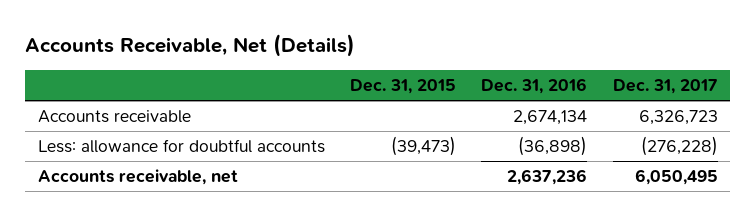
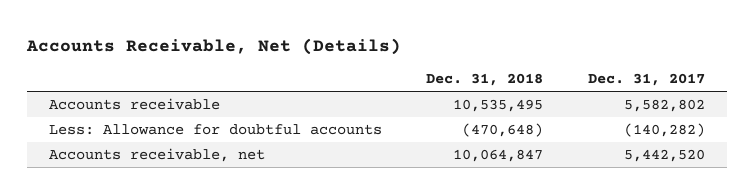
- | Dec. 31, 2015 | Dec. 31, 2016 | Dec. 31, 2017
+ | Dec. 31, 2018 | Dec. 31, 2017
- Accounts receivable | | 2,674,134 | 6,326,723
- Less: allowance for doubtful accounts | (39,473) | (36,898) | (276,228)
- Accounts receivable, net | | 2,637,236 | 6,050,495
+ Accounts receivable | 10,535,495 | 5,582,802
+ Less: Allowance for doubtful accounts | (470,648) | (140,282)
+ Accounts receivable, net | 10,064,847 | 5,442,520

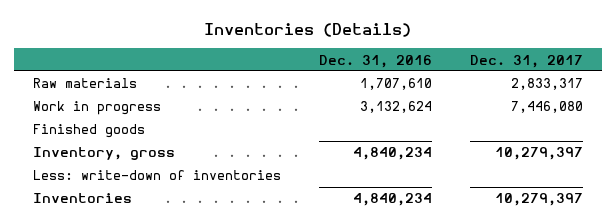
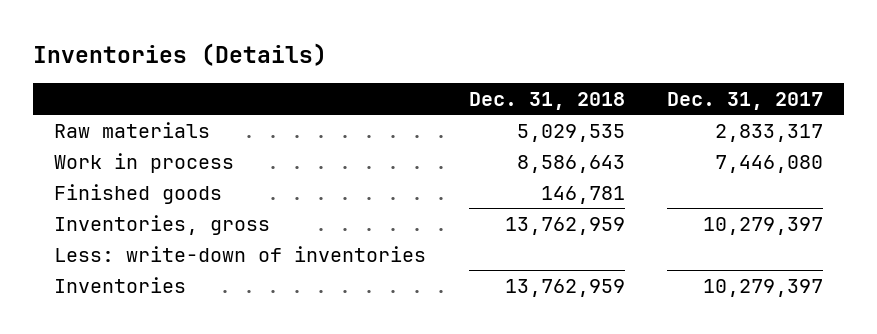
- | Dec. 31, 2016 | Dec. 31, 2017
+ | Dec. 31, 2018 | Dec. 31, 2017
- Work in progress | 3,132,624 | 7,446,080
+ Work in process | 8,586,643 | 7,446,080
- Inventory, gross | 4,840,234 | 10,279,397
+ Inventories, gross | 13,762,959 | 10,279,397

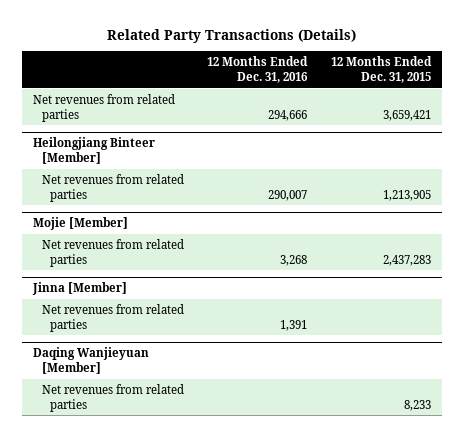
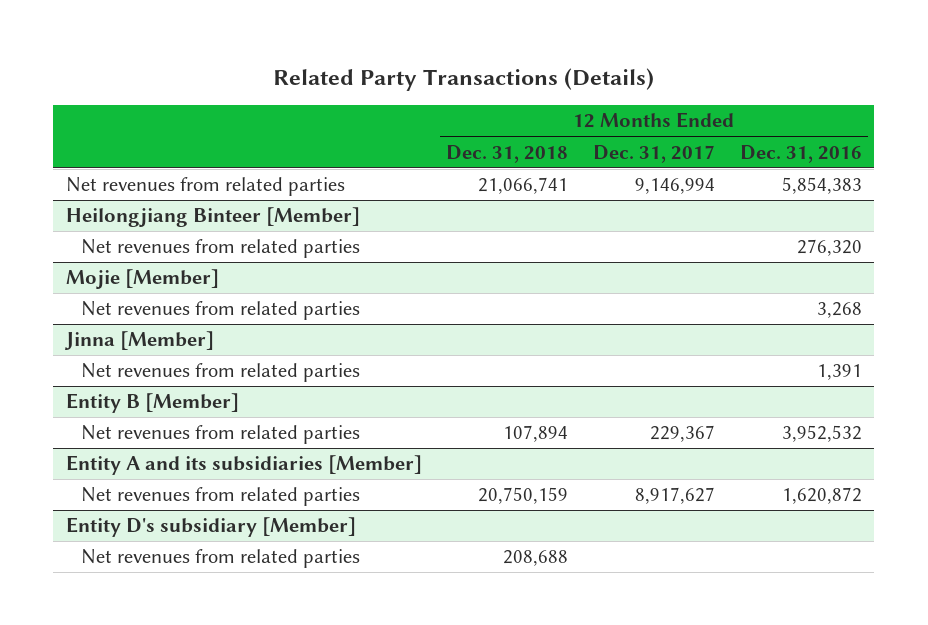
- | 12 Months Ended Dec. 31, 2016 | 12 Months Ended Dec. 31, 2015
+ | 12 Months Ended Dec. 31, 2018 | 12 Months Ended Dec. 31, 2017 | 12 Months Ended Dec. 31, 2016
- Net revenues from related parties | 294,666 | 3,659,421
+ Net revenues from related parties | 21,066,741 | 9,146,994 | 5,854,383
@ Heilongjiang Binteer [Member]
- Net revenues from related parties | 290,007 | 1,213,905
+ Net revenues from related parties | | | 276,320
- Daqing Wanjieyuan [Member]
+ Entity B [Member]
+ Net revenues from related parties | 107,894 | 229,367 | 3,952,532
+ Entity A and its subsidiaries [Member]
+ Net revenues from related parties | 20,750,159 | 8,917,627 | 1,620,872
+ Entity D's subsidiary [Member]

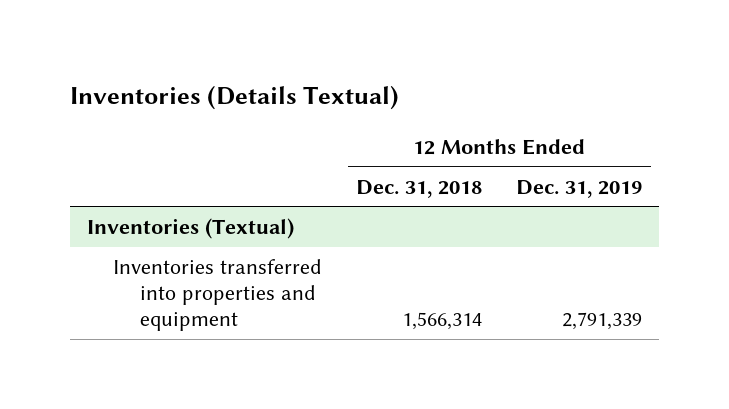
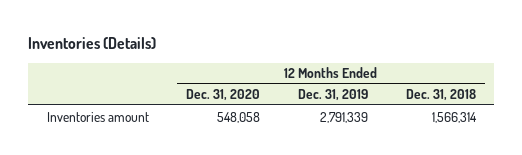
- Inventories (Details Textual)
+ Inventories (Details)
- | 12 Months Ended Dec. 31, 2018 | 12 Months Ended Dec. 31, 2019
+ | 12 Months Ended Dec. 31, 2020 | 12 Months Ended Dec. 31, 2019 | 12 Months Ended Dec. 31, 2018
- Inventories (Textual)
- Inventories transferred into properties and equipment | 1,566,314 | 2,791,339
+ Inventories amount | 548,058 | 2,791,339 | 1,566,314

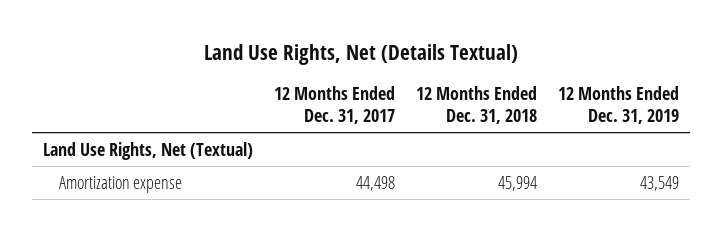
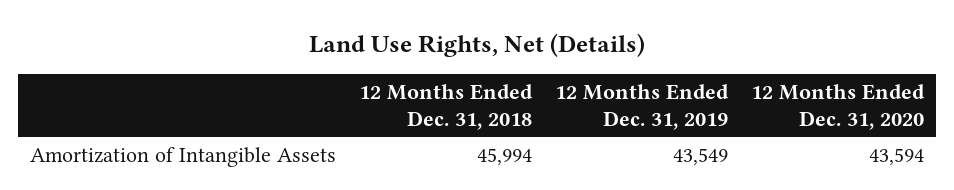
- Land Use Rights, Net (Details Textual)
+ Land Use Rights, Net (Details)
- | 12 Months Ended Dec. 31, 2017 | 12 Months Ended Dec. 31, 2018 | 12 Months Ended Dec. 31, 2019
+ | 12 Months Ended Dec. 31, 2018 | 12 Months Ended Dec. 31, 2019 | 12 Months Ended Dec. 31, 2020
- Land Use Rights, Net (Textual)
- Amortization expense | 44,498 | 45,994 | 43,549
+ Amortization of Intangible Assets | 45,994 | 43,549 | 43,594

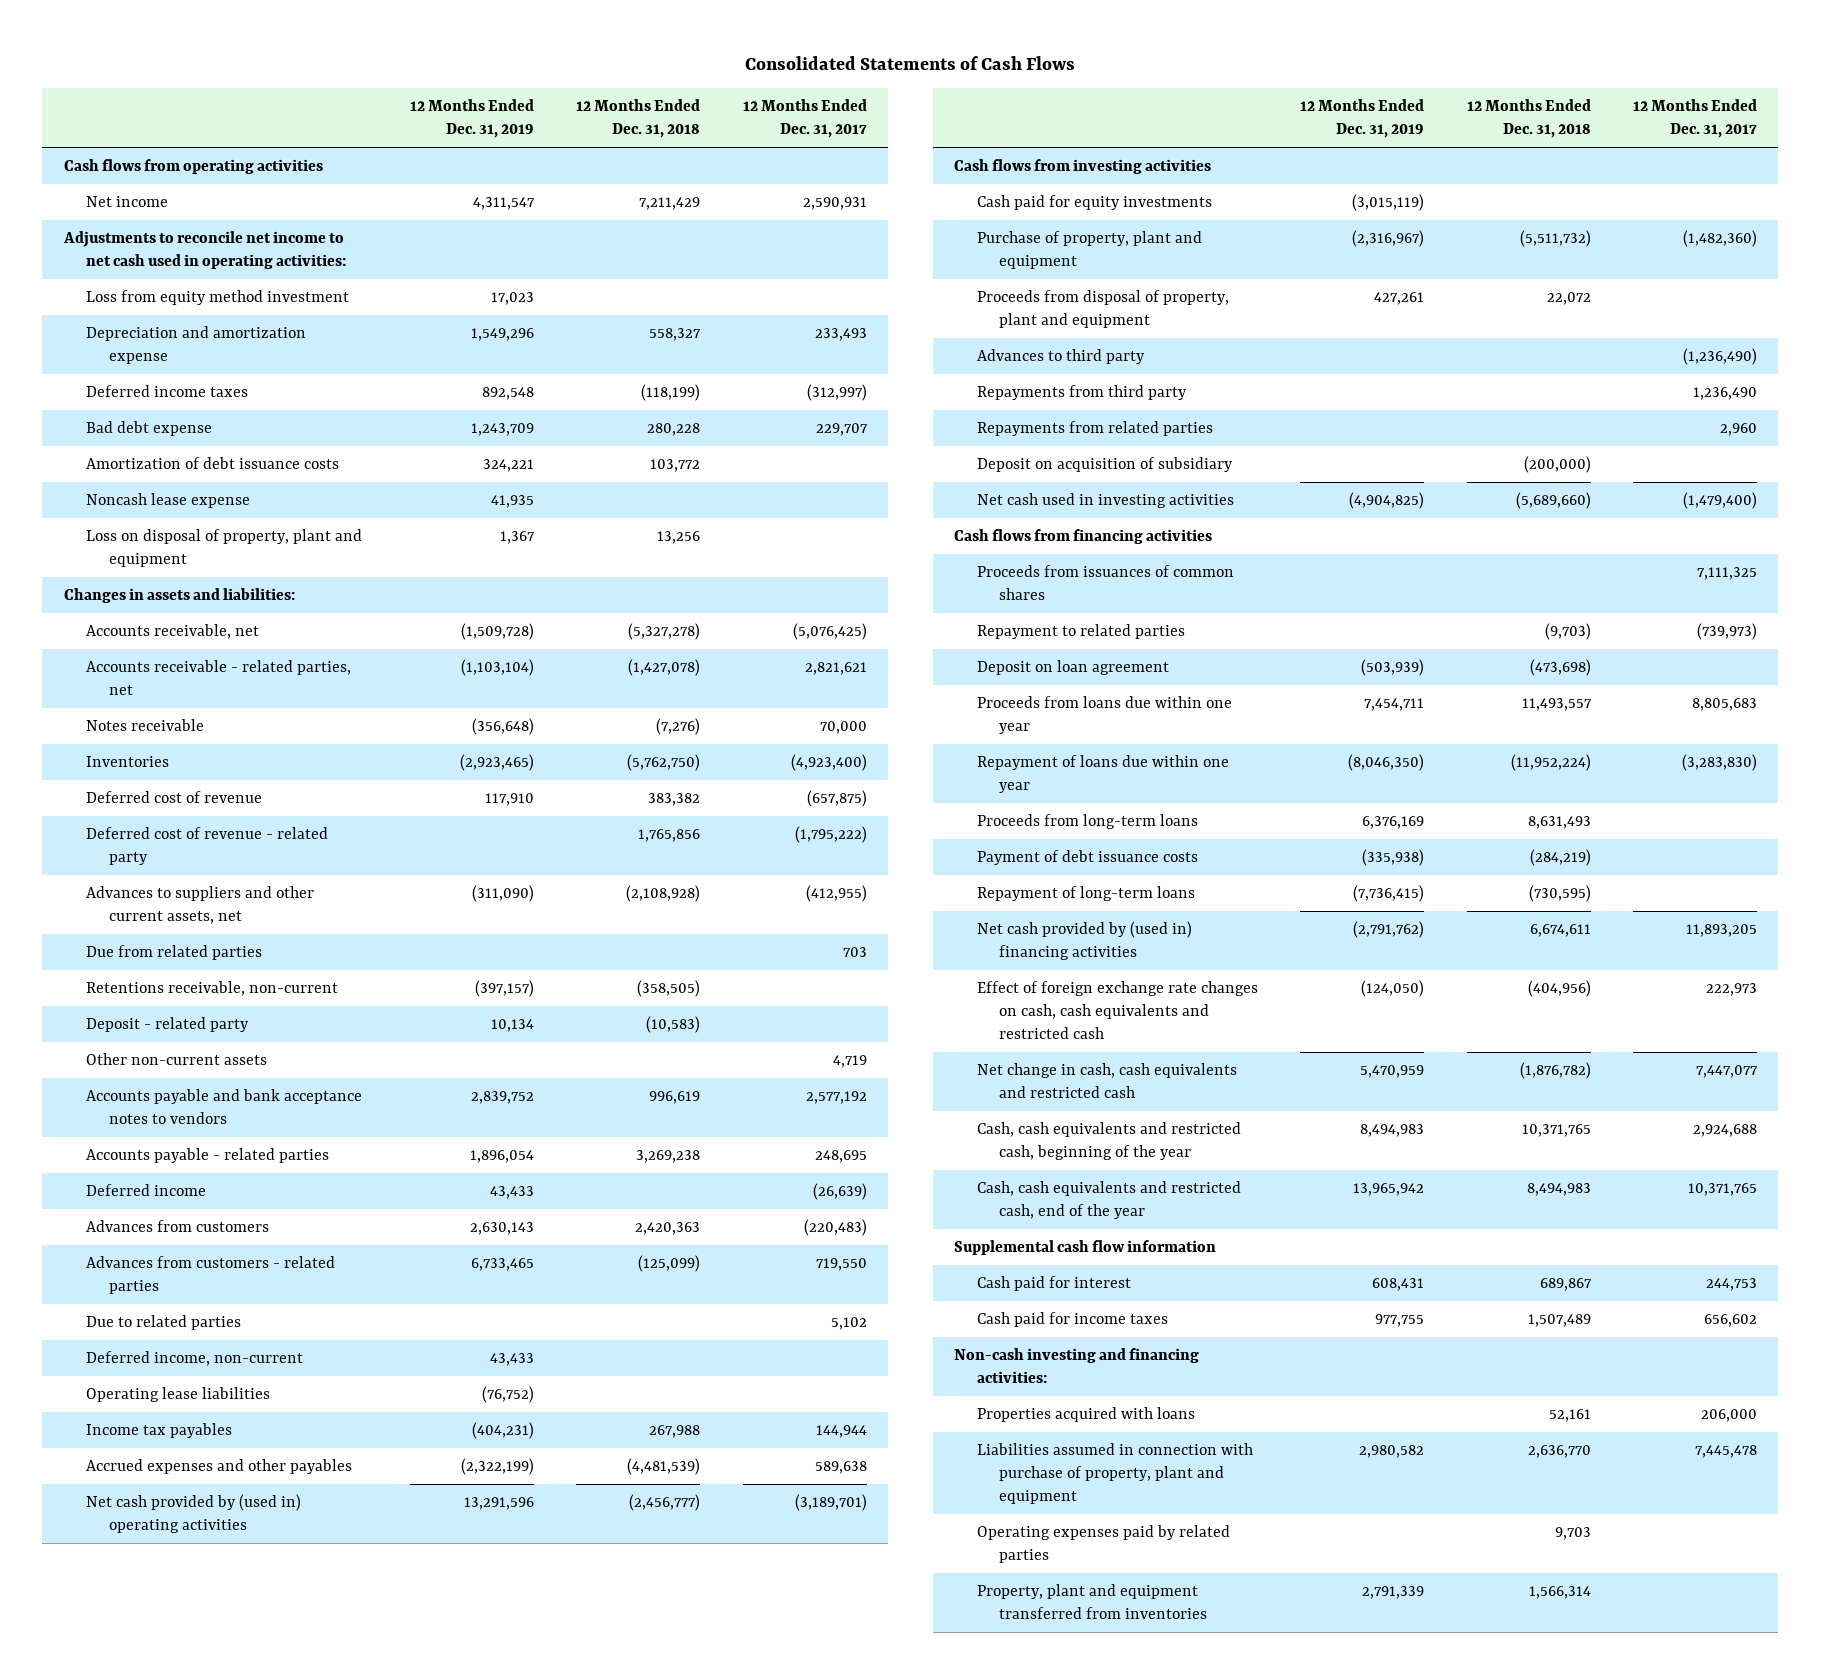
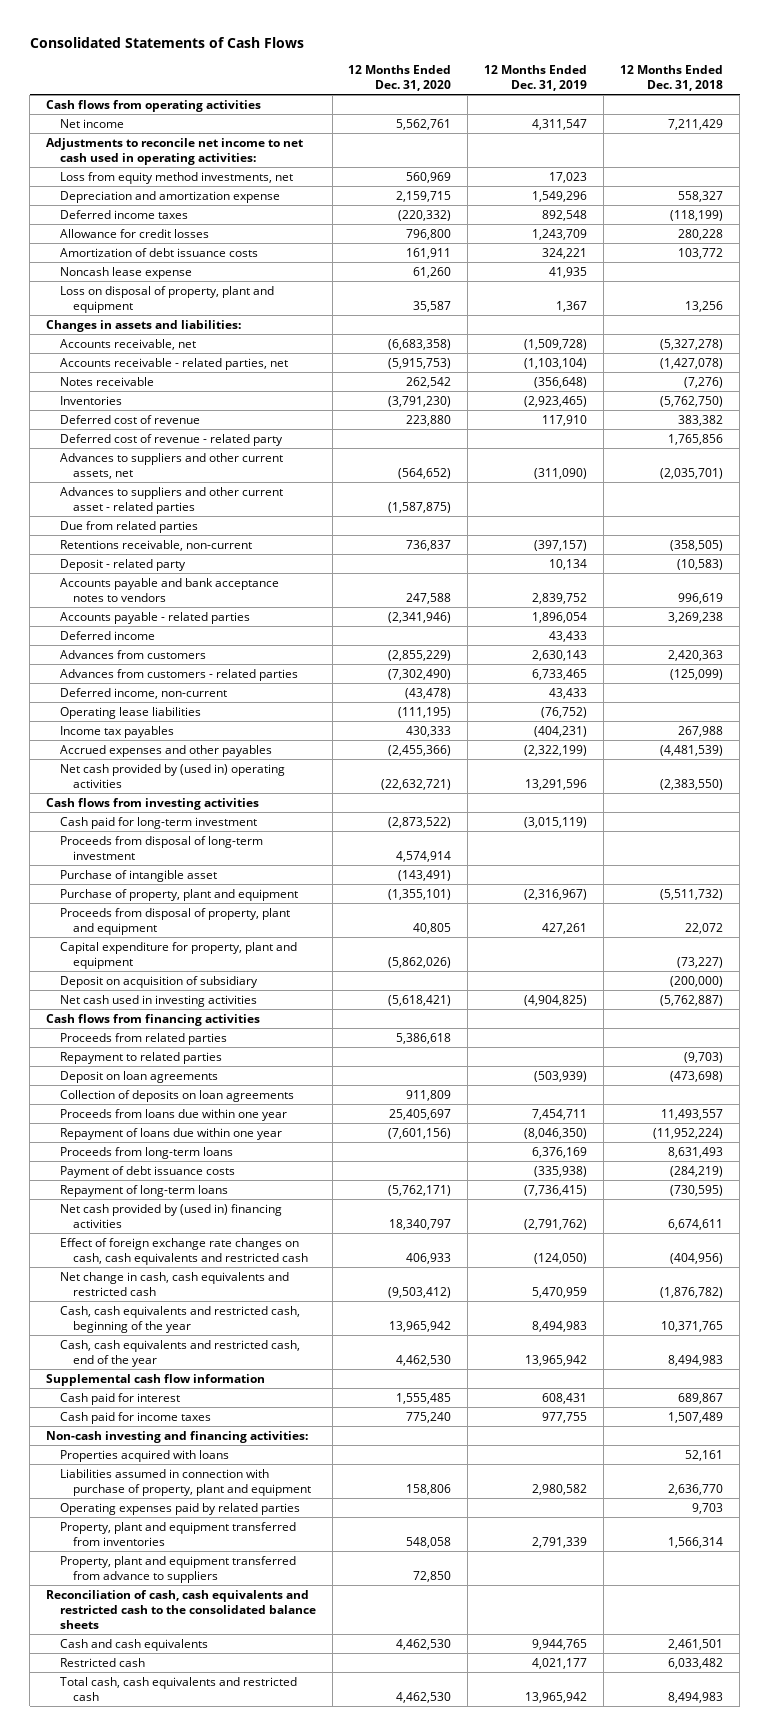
- | 12 Months Ended Dec. 31, 2019 | 12 Months Ended Dec. 31, 2018 | 12 Months Ended Dec. 31, 2017
+ | 12 Months Ended Dec. 31, 2020 | 12 Months Ended Dec. 31, 2019 | 12 Months Ended Dec. 31, 2018
- Loss from equity method investment | 17,023 | |
+ Loss from equity method investments, net | 560,969 | 17,023 |
- Bad debt expense | 1,243,709 | 280,228 | 229,707
+ Allowance for credit losses | 796,800 | 1,243,709 | 280,228
- Advances to suppliers and other current assets, net | (311,090) | (2,108,928) | (412,955)
+ Advances to suppliers and other current assets, net | (564,652) | (311,090) | (2,035,701)
+ Advances to suppliers and other current asset - related parties | (1,587,875) | |
- Other non-current assets | | | 4,719
- Due to related parties | | | 5,102
- Net cash provided by (used in) operating activities | 13,291,596 | (2,456,777) | (3,189,701)
+ Net cash provided by (used in) operating activities | (22,632,721) | 13,291,596 | (2,383,550)
- Cash paid for equity investments | (3,015,119) | |
+ Cash paid for long-term investment | (2,873,522) | (3,015,119) |
+ Proceeds from disposal of long-term investment | 4,574,914 | |
+ Purchase of intangible asset | (143,491) | |
- Advances to third party | | | (1,236,490)
- Repayments from third party | | | 1,236,490
- Repayments from related parties | | | 2,960
+ Capital expenditure for property, plant and equipment | (5,862,026) | | (73,227)
- Net cash used in investing activities | (4,904,825) | (5,689,660) | (1,479,400)
+ Net cash used in investing activities | (5,618,421) | (4,904,825) | (5,762,887)
- Proceeds from issuances of common shares | | | 7,111,325
+ Proceeds from related parties | 5,386,618 | |
- Deposit on loan agreement | (503,939) | (473,698) |
+ Deposit on loan agreements | | (503,939) | (473,698)
+ Collection of deposits on loan agreements | 911,809 | |
+ Property, plant and equipment transferred from advance to suppliers | 72,850 | |
+ Reconciliation of cash, cash equivalents and restricted cash to the consolidated balance sheets
+ Cash and cash equivalents | 4,462,530 | 9,944,765 | 2,461,501
+ Restricted cash | | 4,021,177 | 6,033,482
+ Total cash, cash equivalents and restricted cash | 4,462,530 | 13,965,942 | 8,494,983

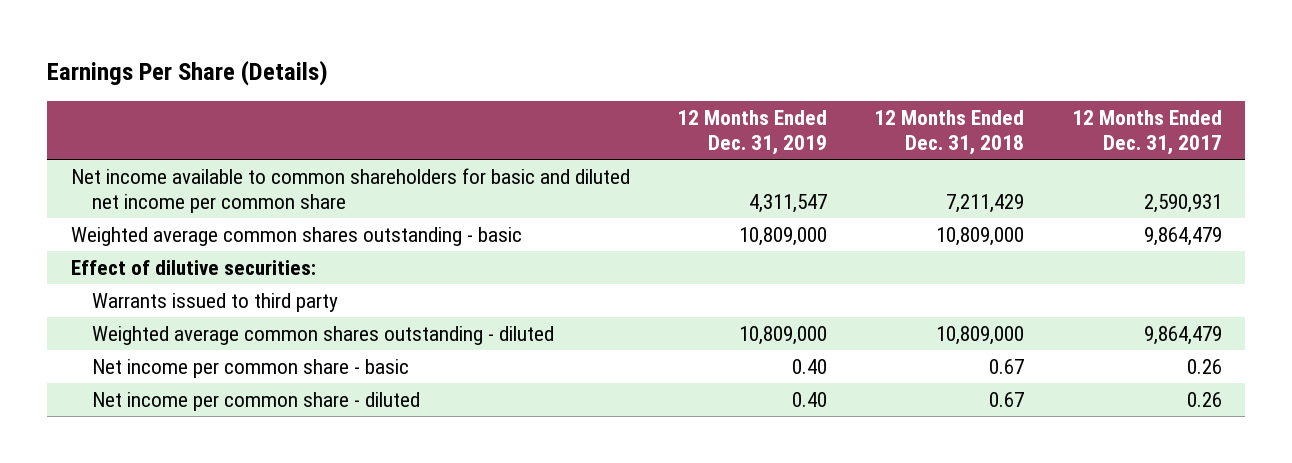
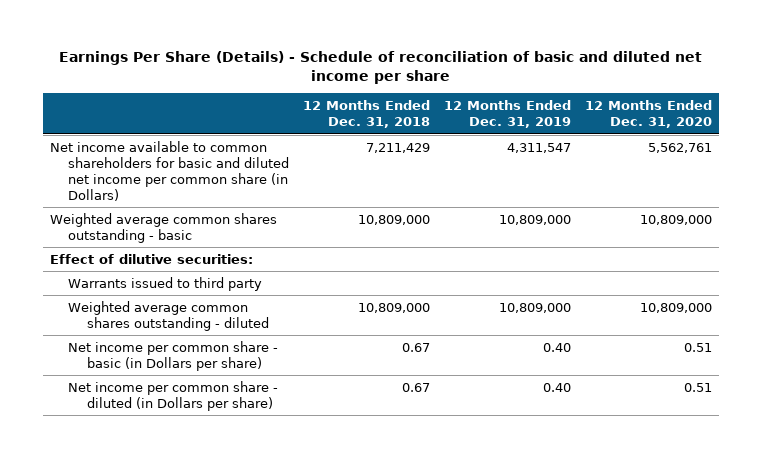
- Earnings Per Share (Details)
+ Earnings Per Share (Details) - Schedule of reconciliation of basic and diluted net income per share
- | 12 Months Ended Dec. 31, 2019 | 12 Months Ended Dec. 31, 2018 | 12 Months Ended Dec. 31, 2017
+ | 12 Months Ended Dec. 31, 2018 | 12 Months Ended Dec. 31, 2019 | 12 Months Ended Dec. 31, 2020
- Net income available to common shareholders for basic and diluted net income per common share | 4,311,547 | 7,211,429 | 2,590,931
+ Net income available to common shareholders for basic and diluted net income per common share (in Dollars) | 7,211,429 | 4,311,547 | 5,562,761
- Net income per common share - basic | 0.40 | 0.67 | 0.26
- Net income per common share - diluted | 0.40 | 0.67 | 0.26
+ Net income per common share - basic (in Dollars per share) | 0.67 | 0.40 | 0.51
+ Net income per common share - diluted (in Dollars per share) | 0.67 | 0.40 | 0.51

